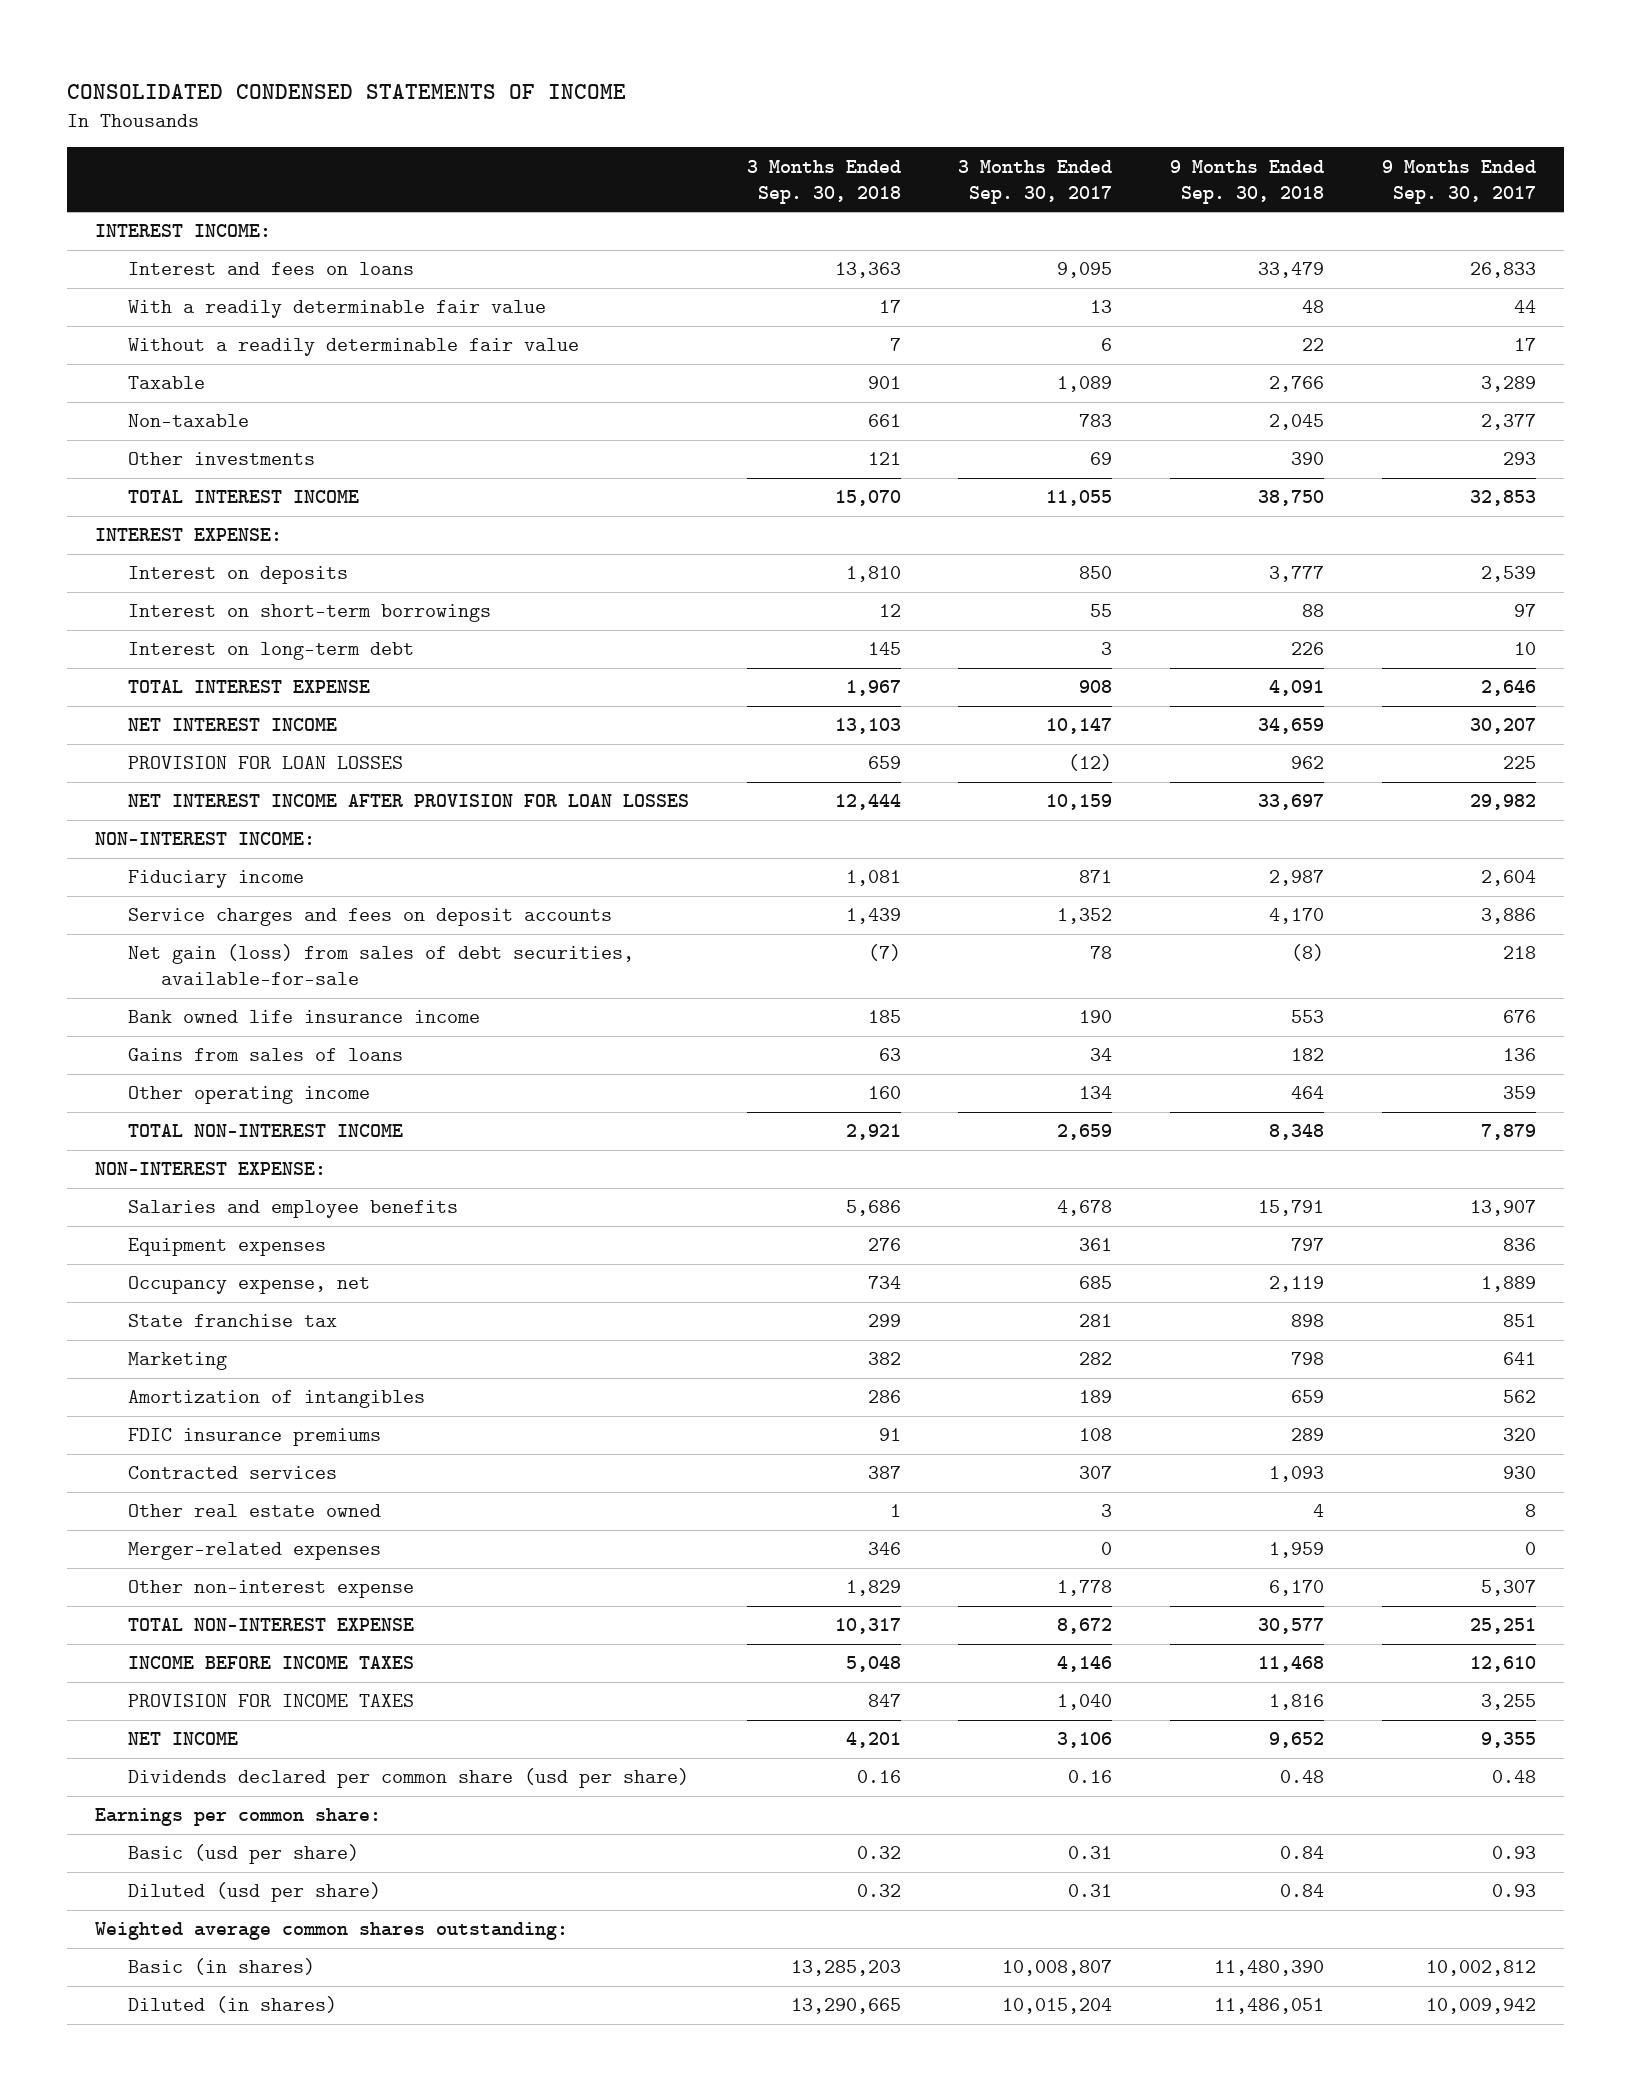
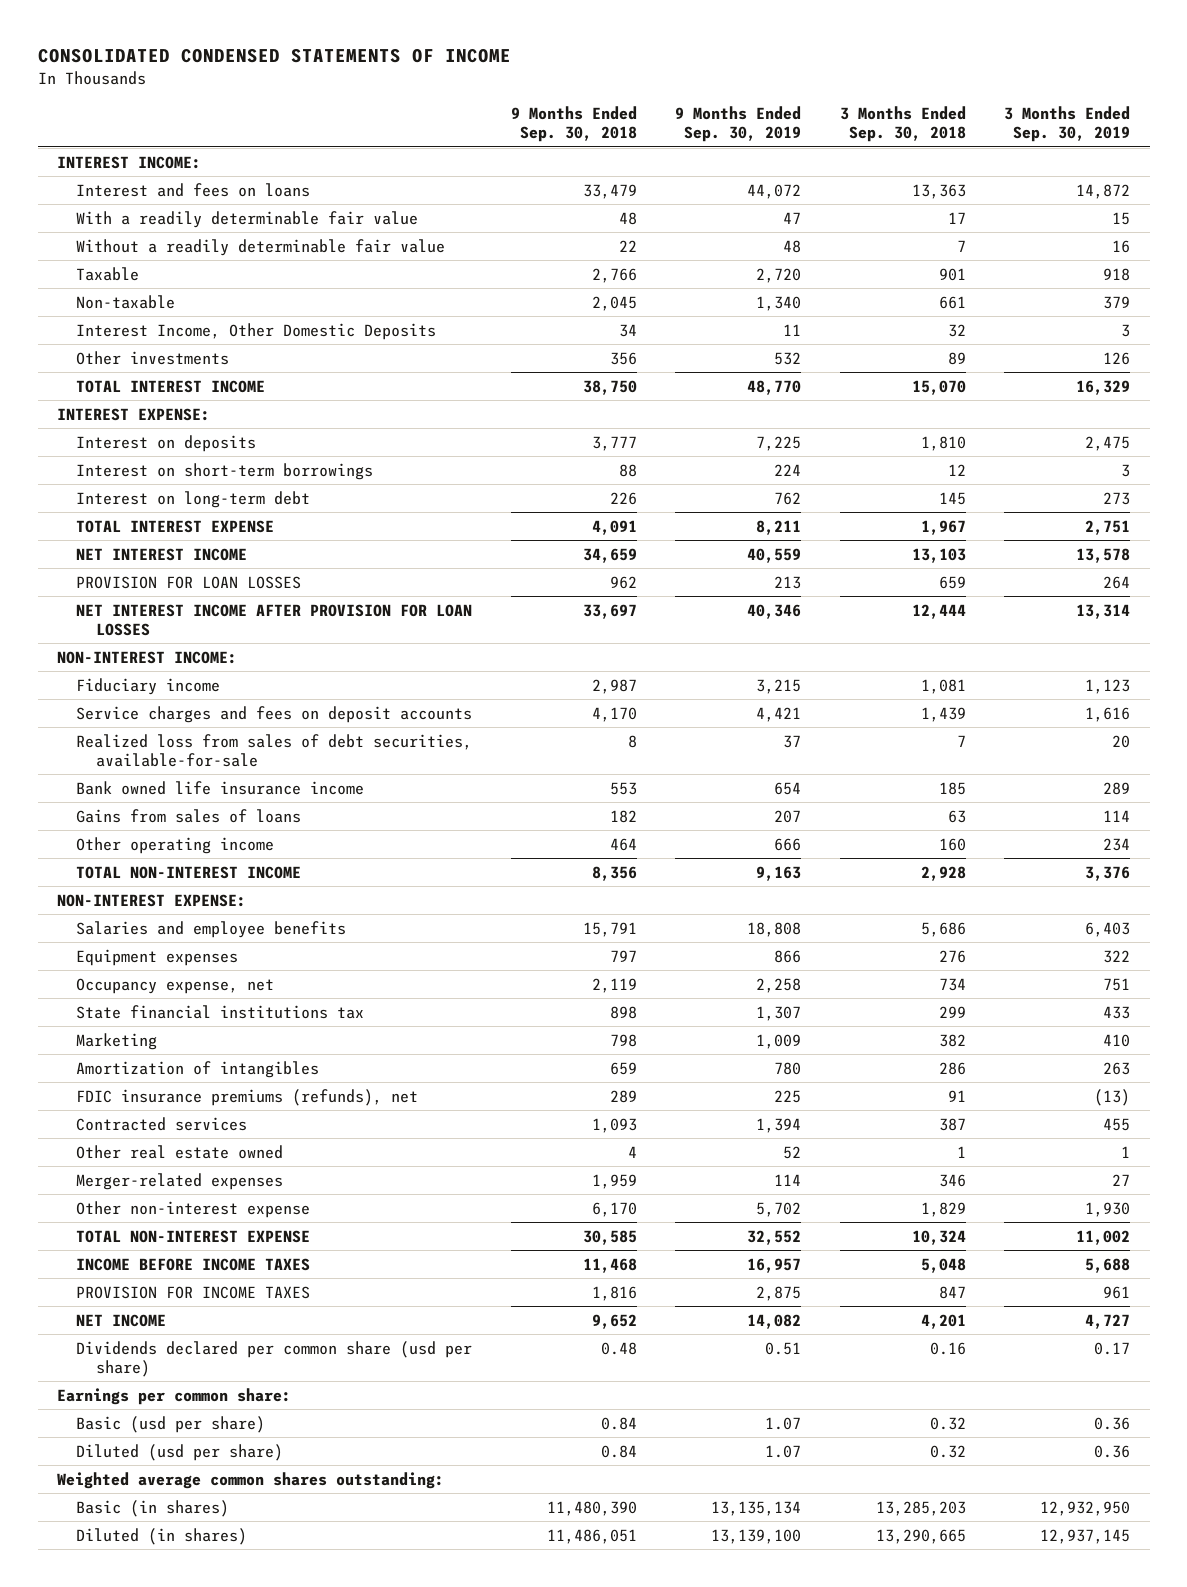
- | 3 Months Ended Sep. 30, 2018 | 3 Months Ended Sep. 30, 2017 | 9 Months Ended Sep. 30, 2018 | 9 Months Ended Sep. 30, 2017
+ | 9 Months Ended Sep. 30, 2018 | 9 Months Ended Sep. 30, 2019 | 3 Months Ended Sep. 30, 2018 | 3 Months Ended Sep. 30, 2019
- Other investments | 121 | 69 | 390 | 293
+ Interest Income, Other Domestic Deposits | 34 | 11 | 32 | 3
+ Other investments | 356 | 532 | 89 | 126
- Net gain (loss) from sales of debt securities, available-for-sale | (7) | 78 | (8) | 218
+ Realized loss from sales of debt securities, available-for-sale | 8 | 37 | 7 | 20
- TOTAL NON-INTEREST INCOME | 2,921 | 2,659 | 8,348 | 7,879
+ TOTAL NON-INTEREST INCOME | 8,356 | 9,163 | 2,928 | 3,376
- State franchise tax | 299 | 281 | 898 | 851
+ State financial institutions tax | 898 | 1,307 | 299 | 433
- FDIC insurance premiums | 91 | 108 | 289 | 320
+ FDIC insurance premiums (refunds), net | 289 | 225 | 91 | (13)
- TOTAL NON-INTEREST EXPENSE | 10,317 | 8,672 | 30,577 | 25,251
+ TOTAL NON-INTEREST EXPENSE | 30,585 | 32,552 | 10,324 | 11,002

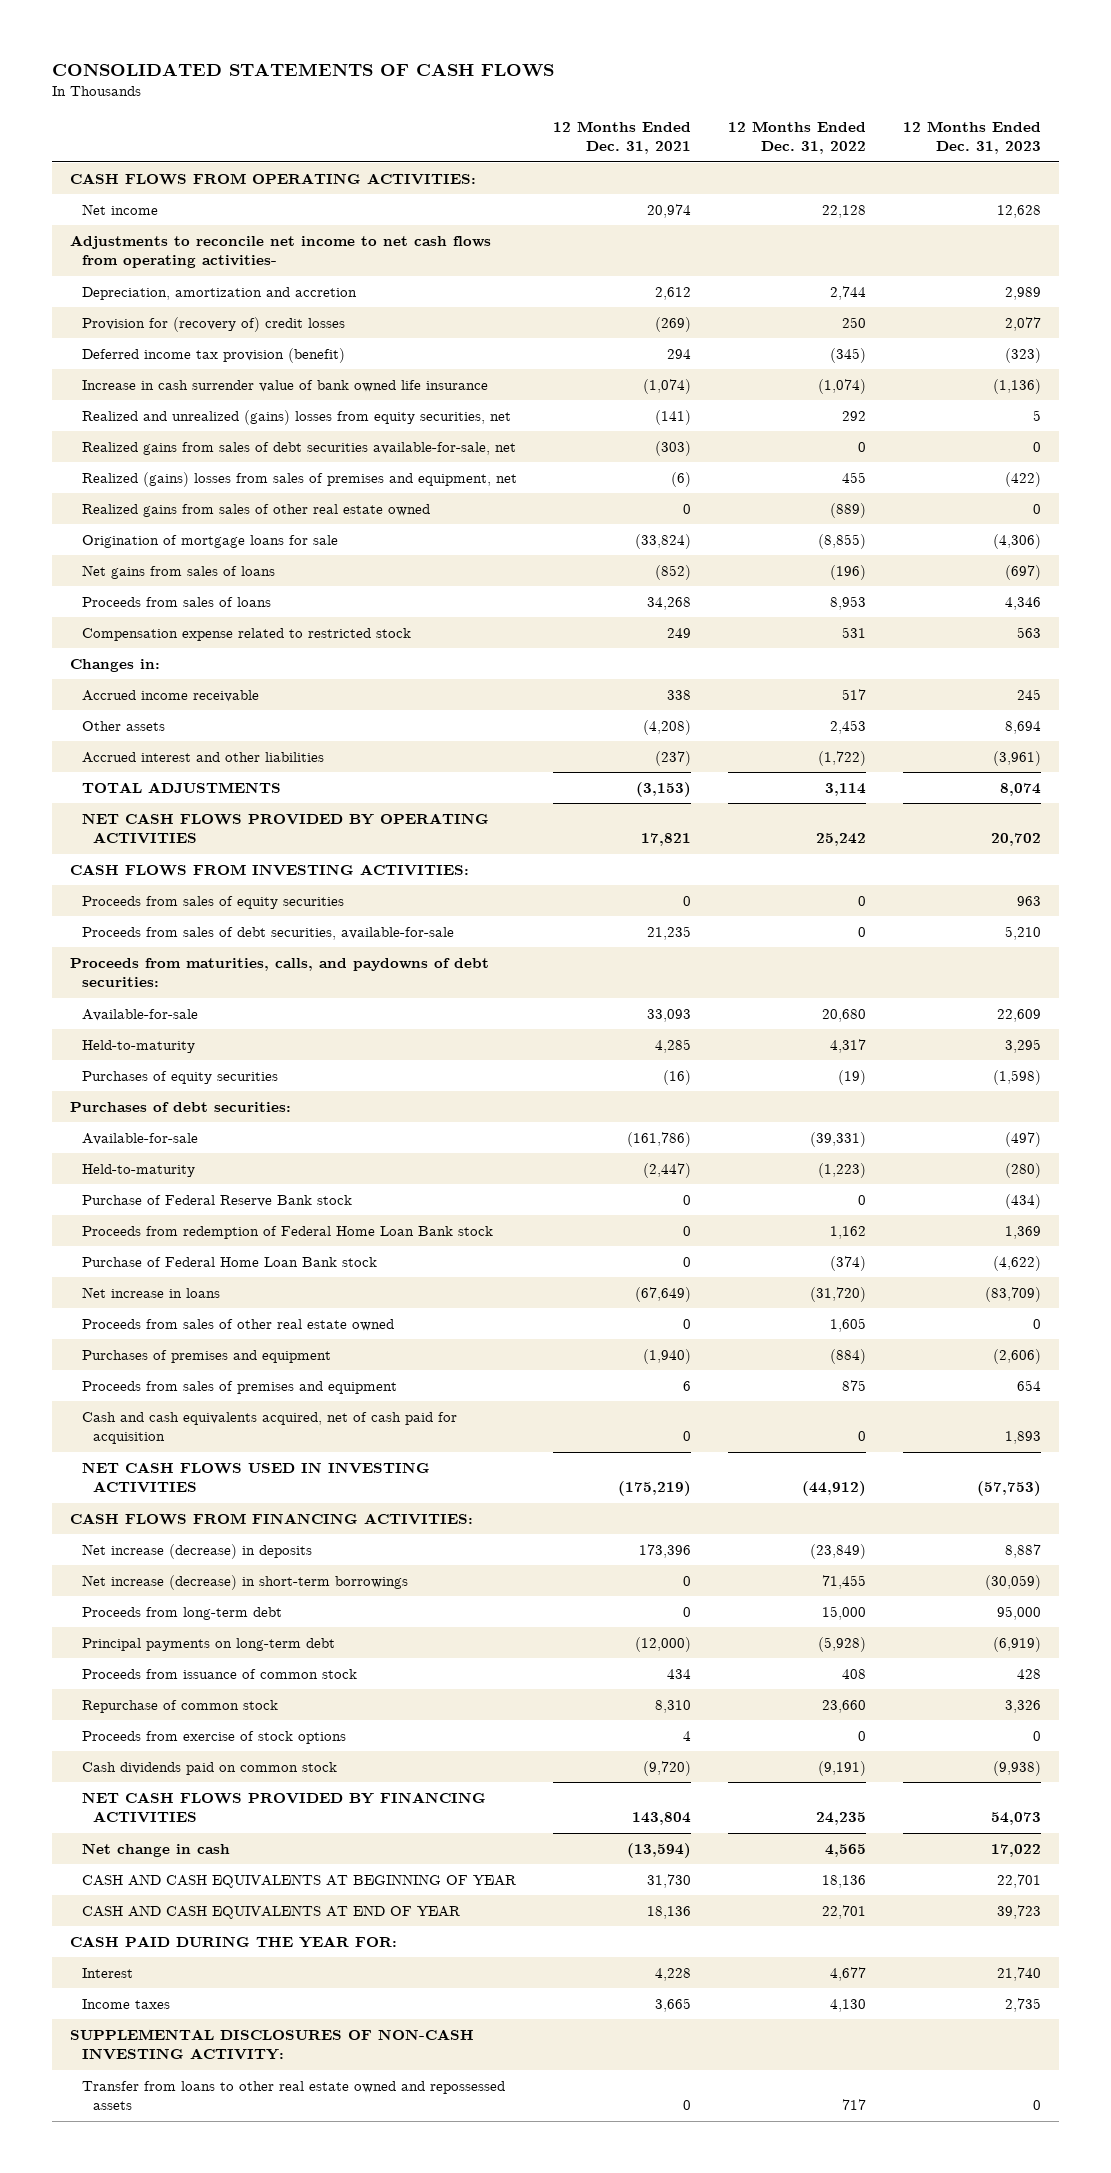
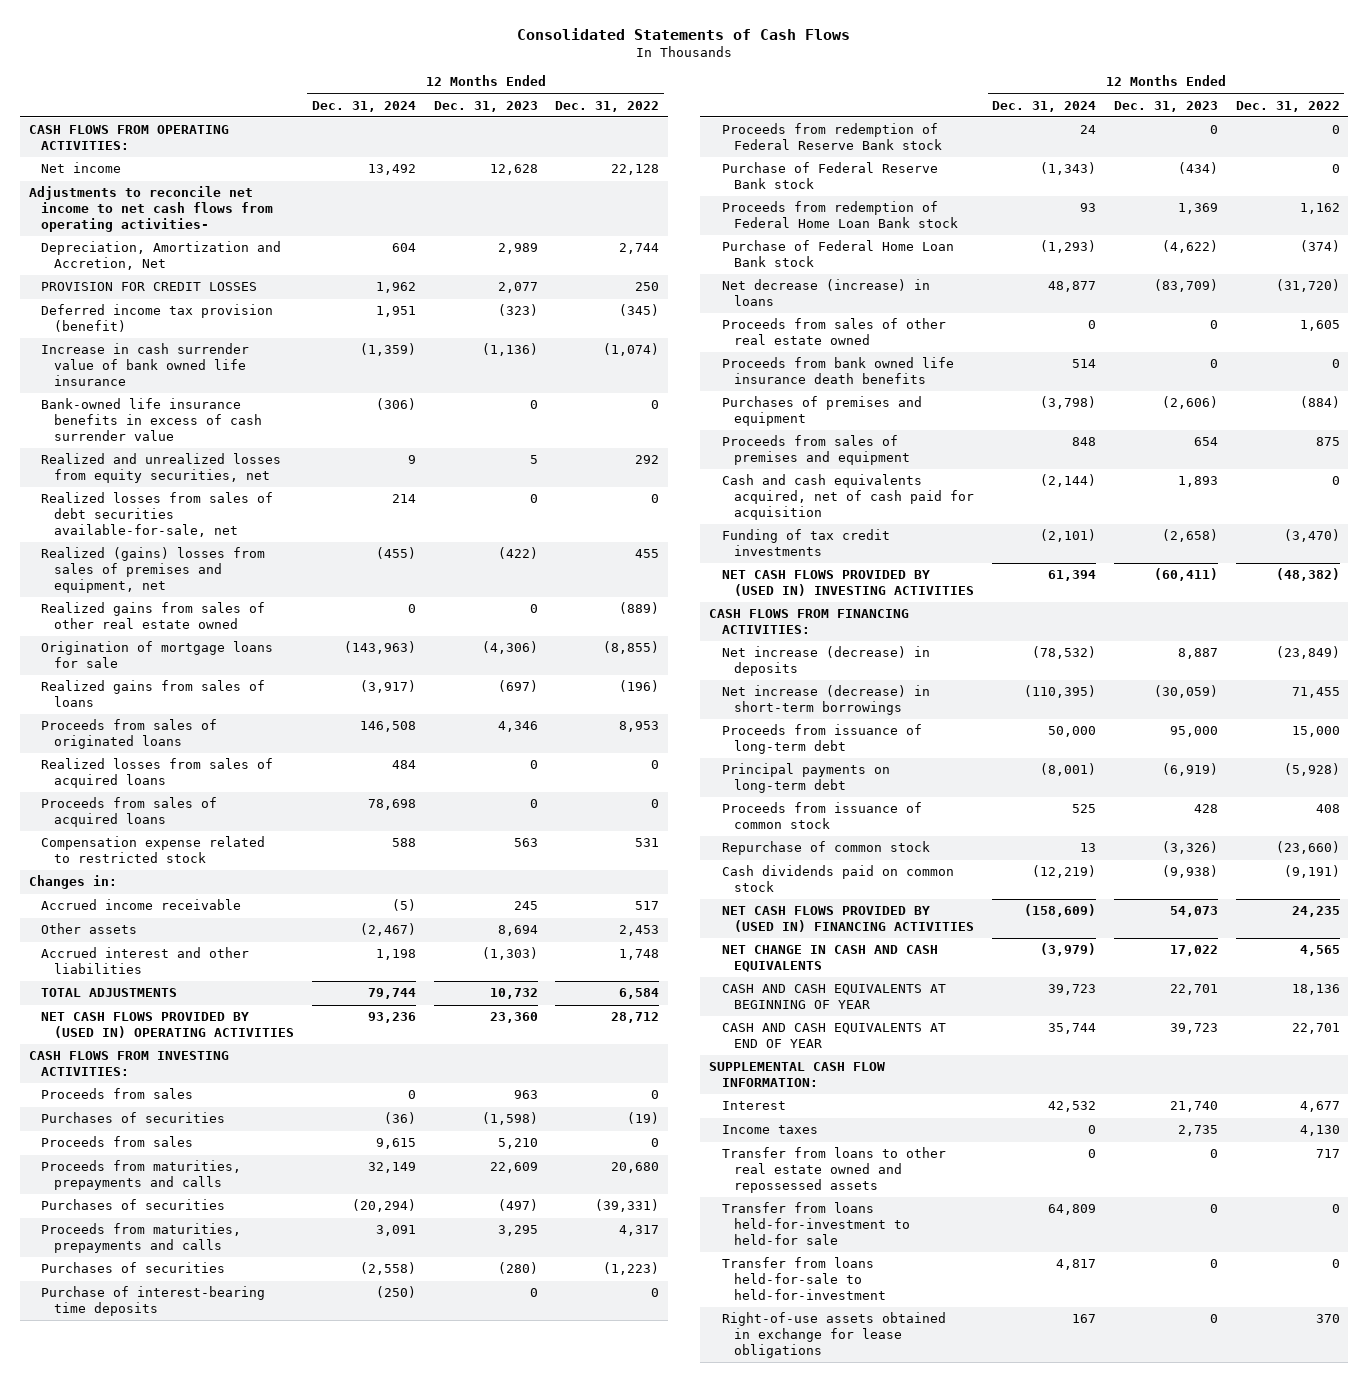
- CONSOLIDATED STATEMENTS OF CASH FLOWS
+ Consolidated Statements of Cash Flows
- | 12 Months Ended Dec. 31, 2021 | 12 Months Ended Dec. 31, 2022 | 12 Months Ended Dec. 31, 2023
+ | 12 Months Ended Dec. 31, 2024 | 12 Months Ended Dec. 31, 2023 | 12 Months Ended Dec. 31, 2022
- Depreciation, amortization and accretion | 2,612 | 2,744 | 2,989
- Provision for (recovery of) credit losses | (269) | 250 | 2,077
+ Depreciation, Amortization and Accretion, Net | 604 | 2,989 | 2,744
+ PROVISION FOR CREDIT LOSSES | 1,962 | 2,077 | 250
- Realized and unrealized (gains) losses from equity securities, net | (141) | 292 | 5
- Realized gains from sales of debt securities available-for-sale, net | (303) | 0 | 0
+ Bank-owned life insurance benefits in excess of cash surrender value | (306) | 0 | 0
+ Realized and unrealized losses from equity securities, net | 9 | 5 | 292
+ Realized losses from sales of debt securities available-for-sale, net | 214 | 0 | 0
- Net gains from sales of loans | (852) | (196) | (697)
- Proceeds from sales of loans | 34,268 | 8,953 | 4,346
+ Realized gains from sales of loans | (3,917) | (697) | (196)
+ Proceeds from sales of originated loans | 146,508 | 4,346 | 8,953
+ Realized losses from sales of acquired loans | 484 | 0 | 0
+ Proceeds from sales of acquired loans | 78,698 | 0 | 0
- Accrued interest and other liabilities | (237) | (1,722) | (3,961)
- TOTAL ADJUSTMENTS | (3,153) | 3,114 | 8,074
- NET CASH FLOWS PROVIDED BY OPERATING ACTIVITIES | 17,821 | 25,242 | 20,702
+ Accrued interest and other liabilities | 1,198 | (1,303) | 1,748
+ TOTAL ADJUSTMENTS | 79,744 | 10,732 | 6,584
+ NET CASH FLOWS PROVIDED BY (USED IN) OPERATING ACTIVITIES | 93,236 | 23,360 | 28,712
- Proceeds from sales of equity securities | 0 | 0 | 963
- Proceeds from sales of debt securities, available-for-sale | 21,235 | 0 | 5,210
- Proceeds from maturities, calls, and paydowns of debt securities:
- Available-for-sale | 33,093 | 20,680 | 22,609
- Held-to-maturity | 4,285 | 4,317 | 3,295
- Purchases of equity securities | (16) | (19) | (1,598)
- Purchases of debt securities:
- Available-for-sale | (161,786) | (39,331) | (497)
- Held-to-maturity | (2,447) | (1,223) | (280)
+ Proceeds from sales | 0 | 963 | 0
+ Purchases of securities | (36) | (1,598) | (19)
+ Proceeds from sales | 9,615 | 5,210 | 0
+ Proceeds from maturities, prepayments and calls | 32,149 | 22,609 | 20,680
+ Purchases of securities | (20,294) | (497) | (39,331)
+ Proceeds from maturities, prepayments and calls | 3,091 | 3,295 | 4,317
+ Purchases of securities | (2,558) | (280) | (1,223)
+ Purchase of interest-bearing time deposits | (250) | 0 | 0
+ Proceeds from redemption of Federal Reserve Bank stock | 24 | 0 | 0
- Net increase in loans | (67,649) | (31,720) | (83,709)
+ Net decrease (increase) in loans | 48,877 | (83,709) | (31,720)
+ Proceeds from bank owned life insurance death benefits | 514 | 0 | 0
- NET CASH FLOWS USED IN INVESTING ACTIVITIES | (175,219) | (44,912) | (57,753)
+ Funding of tax credit investments | (2,101) | (2,658) | (3,470)
+ NET CASH FLOWS PROVIDED BY (USED IN) INVESTING ACTIVITIES | 61,394 | (60,411) | (48,382)
- Proceeds from long-term debt | 0 | 15,000 | 95,000
+ Proceeds from issuance of long-term debt | 50,000 | 95,000 | 15,000
- Repurchase of common stock | 8,310 | 23,660 | 3,326
- Proceeds from exercise of stock options | 4 | 0 | 0
+ Repurchase of common stock | 13 | (3,326) | (23,660)
- NET CASH FLOWS PROVIDED BY FINANCING ACTIVITIES | 143,804 | 24,235 | 54,073
- Net change in cash | (13,594) | 4,565 | 17,022
+ NET CASH FLOWS PROVIDED BY (USED IN) FINANCING ACTIVITIES | (158,609) | 54,073 | 24,235
+ NET CHANGE IN CASH AND CASH EQUIVALENTS | (3,979) | 17,022 | 4,565
- CASH PAID DURING THE YEAR FOR:
+ SUPPLEMENTAL CASH FLOW INFORMATION:
- SUPPLEMENTAL DISCLOSURES OF NON-CASH INVESTING ACTIVITY:
+ Transfer from loans held-for-investment to held-for sale | 64,809 | 0 | 0
+ Transfer from loans held-for-sale to held-for-investment | 4,817 | 0 | 0
+ Right-of-use assets obtained in exchange for lease obligations | 167 | 0 | 370

